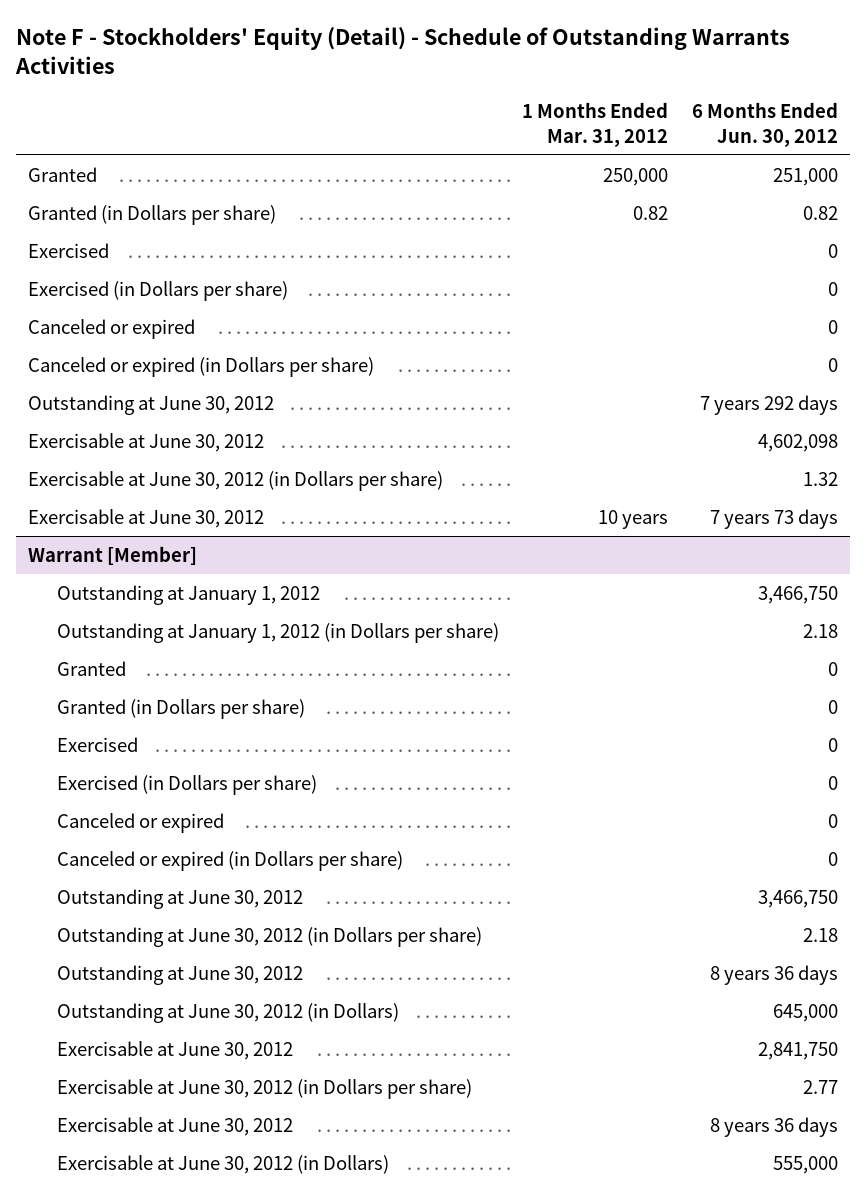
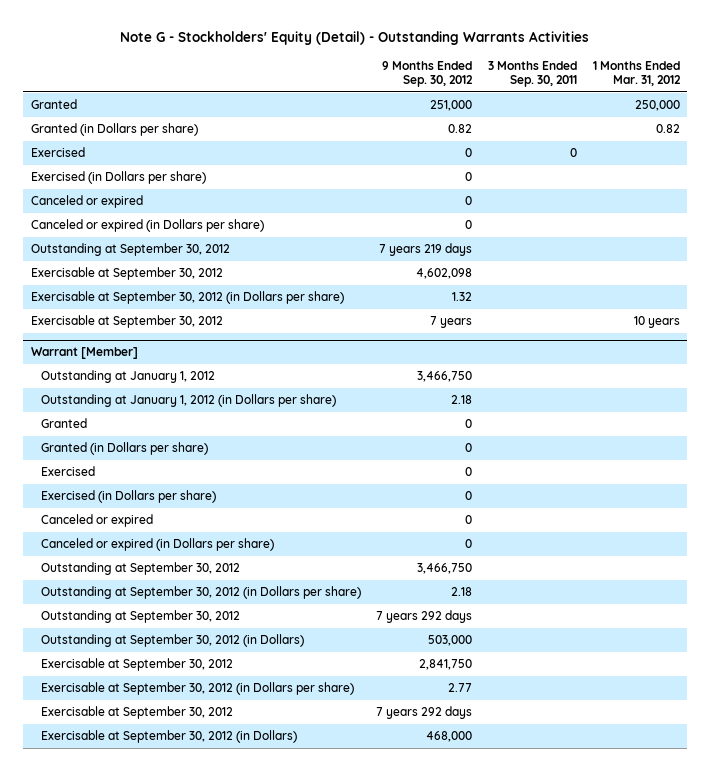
- Note F - Stockholders' Equity (Detail) - Schedule of Outstanding Warrants Activities
+ Note G - Stockholders' Equity (Detail) - Outstanding Warrants Activities
- | 1 Months Ended Mar. 31, 2012 | 6 Months Ended Jun. 30, 2012
+ | 9 Months Ended Sep. 30, 2012 | 3 Months Ended Sep. 30, 2011 | 1 Months Ended Mar. 31, 2012
- Outstanding at June 30, 2012 | | 7 years 292 days
- Exercisable at June 30, 2012 | | 4,602,098
- Exercisable at June 30, 2012 (in Dollars per share) | | 1.32
- Exercisable at June 30, 2012 | 10 years | 7 years 73 days
+ Outstanding at September 30, 2012 | 7 years 219 days | |
+ Exercisable at September 30, 2012 | 4,602,098 | |
+ Exercisable at September 30, 2012 (in Dollars per share) | 1.32 | |
+ Exercisable at September 30, 2012 | 7 years | | 10 years
@ Warrant [Member]
- Outstanding at June 30, 2012 | | 3,466,750
- Outstanding at June 30, 2012 (in Dollars per share) | | 2.18
- Outstanding at June 30, 2012 | | 8 years 36 days
- Outstanding at June 30, 2012 (in Dollars) | | 645,000
- Exercisable at June 30, 2012 | | 2,841,750
- Exercisable at June 30, 2012 (in Dollars per share) | | 2.77
- Exercisable at June 30, 2012 | | 8 years 36 days
- Exercisable at June 30, 2012 (in Dollars) | | 555,000
+ Outstanding at September 30, 2012 | 3,466,750 | |
+ Outstanding at September 30, 2012 (in Dollars per share) | 2.18 | |
+ Outstanding at September 30, 2012 | 7 years 292 days | |
+ Outstanding at September 30, 2012 (in Dollars) | 503,000 | |
+ Exercisable at September 30, 2012 | 2,841,750 | |
+ Exercisable at September 30, 2012 (in Dollars per share) | 2.77 | |
+ Exercisable at September 30, 2012 | 7 years 292 days | |
+ Exercisable at September 30, 2012 (in Dollars) | 468,000 | |

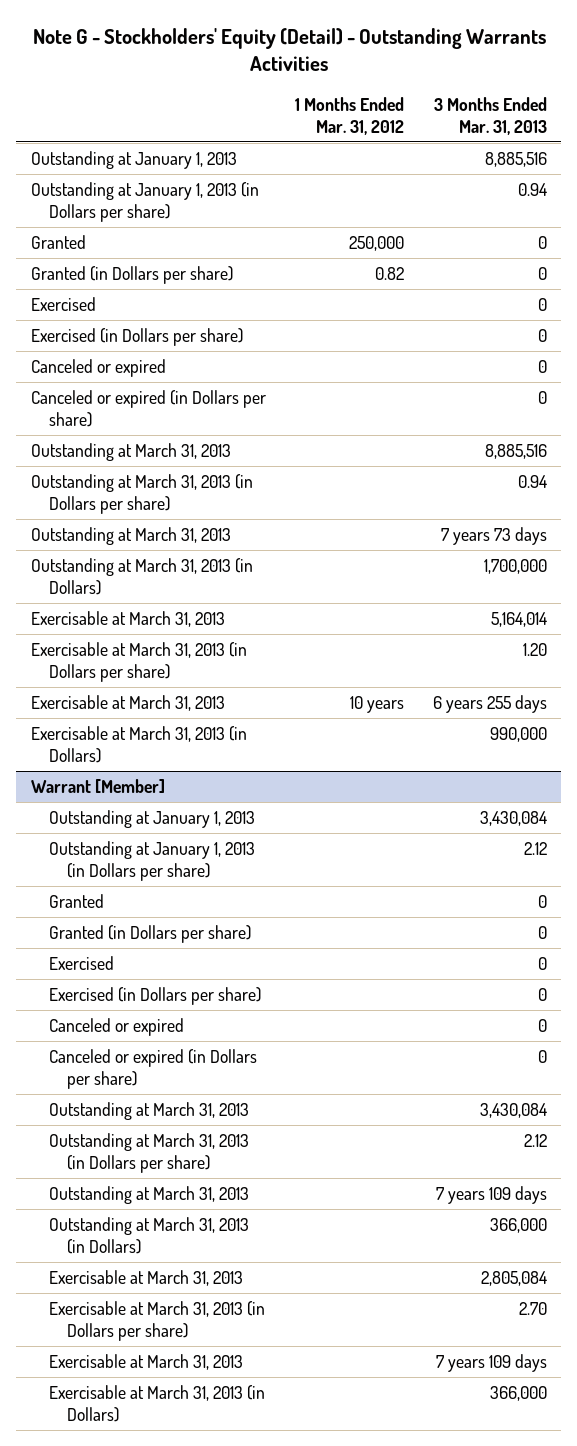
- | 9 Months Ended Sep. 30, 2012 | 3 Months Ended Sep. 30, 2011 | 1 Months Ended Mar. 31, 2012
+ | 1 Months Ended Mar. 31, 2012 | 3 Months Ended Mar. 31, 2013
+ Outstanding at January 1, 2013 | | 8,885,516
+ Outstanding at January 1, 2013 (in Dollars per share) | | 0.94
- Outstanding at September 30, 2012 | 7 years 219 days | |
- Exercisable at September 30, 2012 | 4,602,098 | |
- Exercisable at September 30, 2012 (in Dollars per share) | 1.32 | |
- Exercisable at September 30, 2012 | 7 years | | 10 years
+ Outstanding at March 31, 2013 | | 8,885,516
+ Outstanding at March 31, 2013 (in Dollars per share) | | 0.94
+ Outstanding at March 31, 2013 | | 7 years 73 days
+ Outstanding at March 31, 2013 (in Dollars) | | 1,700,000
+ Exercisable at March 31, 2013 | | 5,164,014
+ Exercisable at March 31, 2013 (in Dollars per share) | | 1.20
+ Exercisable at March 31, 2013 | 10 years | 6 years 255 days
+ Exercisable at March 31, 2013 (in Dollars) | | 990,000
@ Warrant [Member]
- Outstanding at January 1, 2012 | 3,466,750 | |
- Outstanding at January 1, 2012 (in Dollars per share) | 2.18 | |
+ Outstanding at January 1, 2013 | | 3,430,084
+ Outstanding at January 1, 2013 (in Dollars per share) | | 2.12
- Outstanding at September 30, 2012 | 3,466,750 | |
- Outstanding at September 30, 2012 (in Dollars per share) | 2.18 | |
- Outstanding at September 30, 2012 | 7 years 292 days | |
- Outstanding at September 30, 2012 (in Dollars) | 503,000 | |
- Exercisable at September 30, 2012 | 2,841,750 | |
- Exercisable at September 30, 2012 (in Dollars per share) | 2.77 | |
- Exercisable at September 30, 2012 | 7 years 292 days | |
- Exercisable at September 30, 2012 (in Dollars) | 468,000 | |
+ Outstanding at March 31, 2013 | | 3,430,084
+ Outstanding at March 31, 2013 (in Dollars per share) | | 2.12
+ Outstanding at March 31, 2013 | | 7 years 109 days
+ Outstanding at March 31, 2013 (in Dollars) | | 366,000
+ Exercisable at March 31, 2013 | | 2,805,084
+ Exercisable at March 31, 2013 (in Dollars per share) | | 2.70
+ Exercisable at March 31, 2013 | | 7 years 109 days
+ Exercisable at March 31, 2013 (in Dollars) | | 366,000

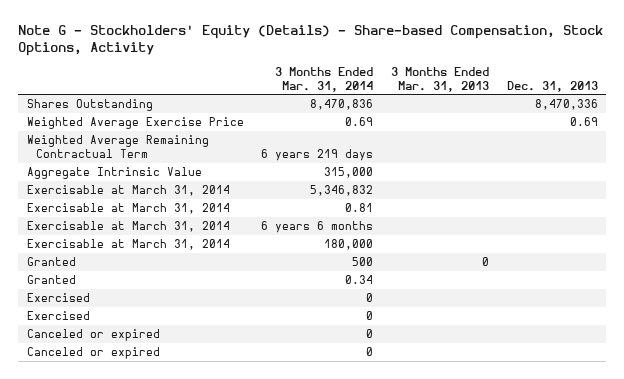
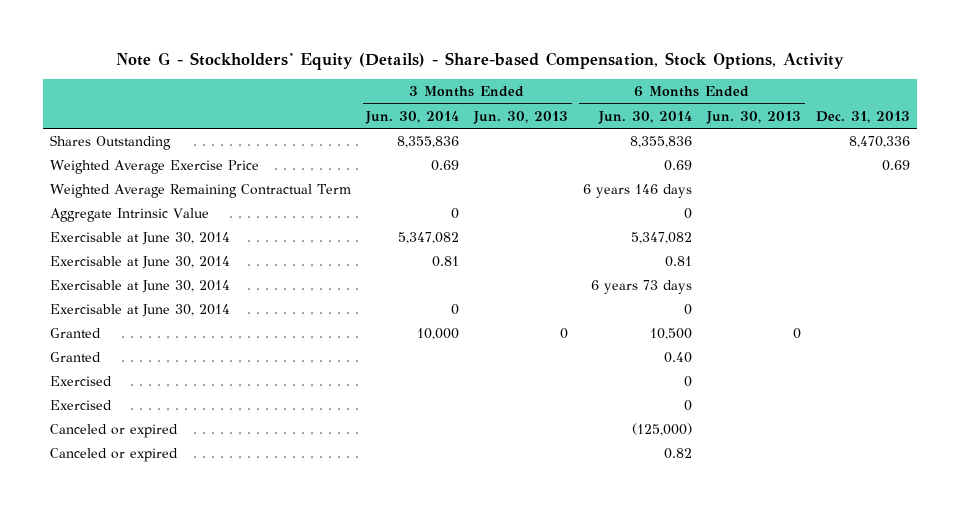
- | 3 Months Ended Mar. 31, 2014 | 3 Months Ended Mar. 31, 2013 | Dec. 31, 2013
+ | 3 Months Ended Jun. 30, 2014 | 3 Months Ended Jun. 30, 2013 | 6 Months Ended Jun. 30, 2014 | 6 Months Ended Jun. 30, 2013 | Dec. 31, 2013
- Exercisable at March 31, 2014 | 5,346,832 | |
- Exercisable at March 31, 2014 | 0.81 | |
- Exercisable at March 31, 2014 | 6 years 6 months | |
- Exercisable at March 31, 2014 | 180,000 | |
+ Exercisable at June 30, 2014 | 5,347,082 | | 5,347,082 | |
+ Exercisable at June 30, 2014 | 0.81 | | 0.81 | |
+ Exercisable at June 30, 2014 | | | 6 years 73 days | |
+ Exercisable at June 30, 2014 | 0 | | 0 | |

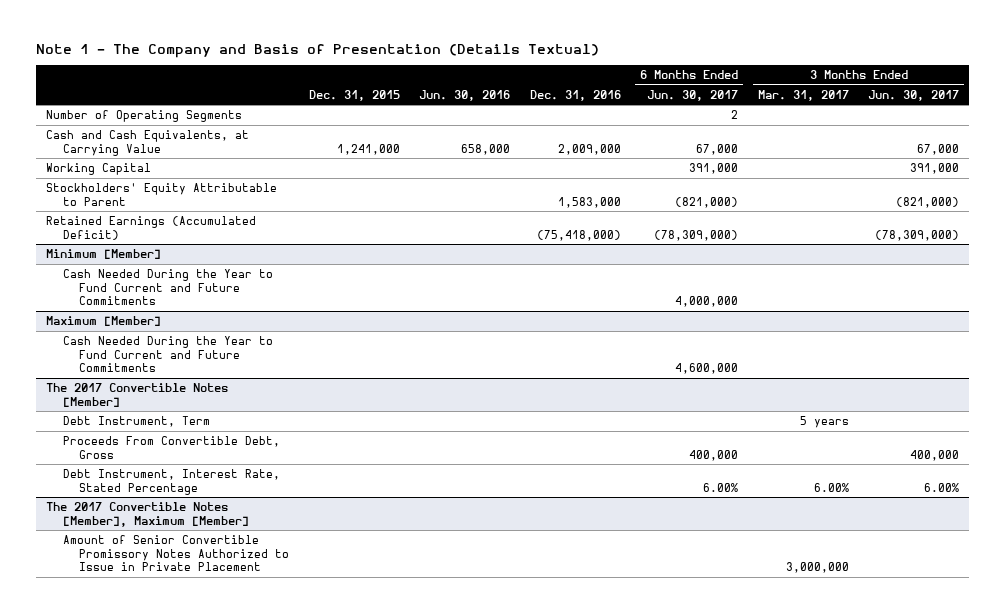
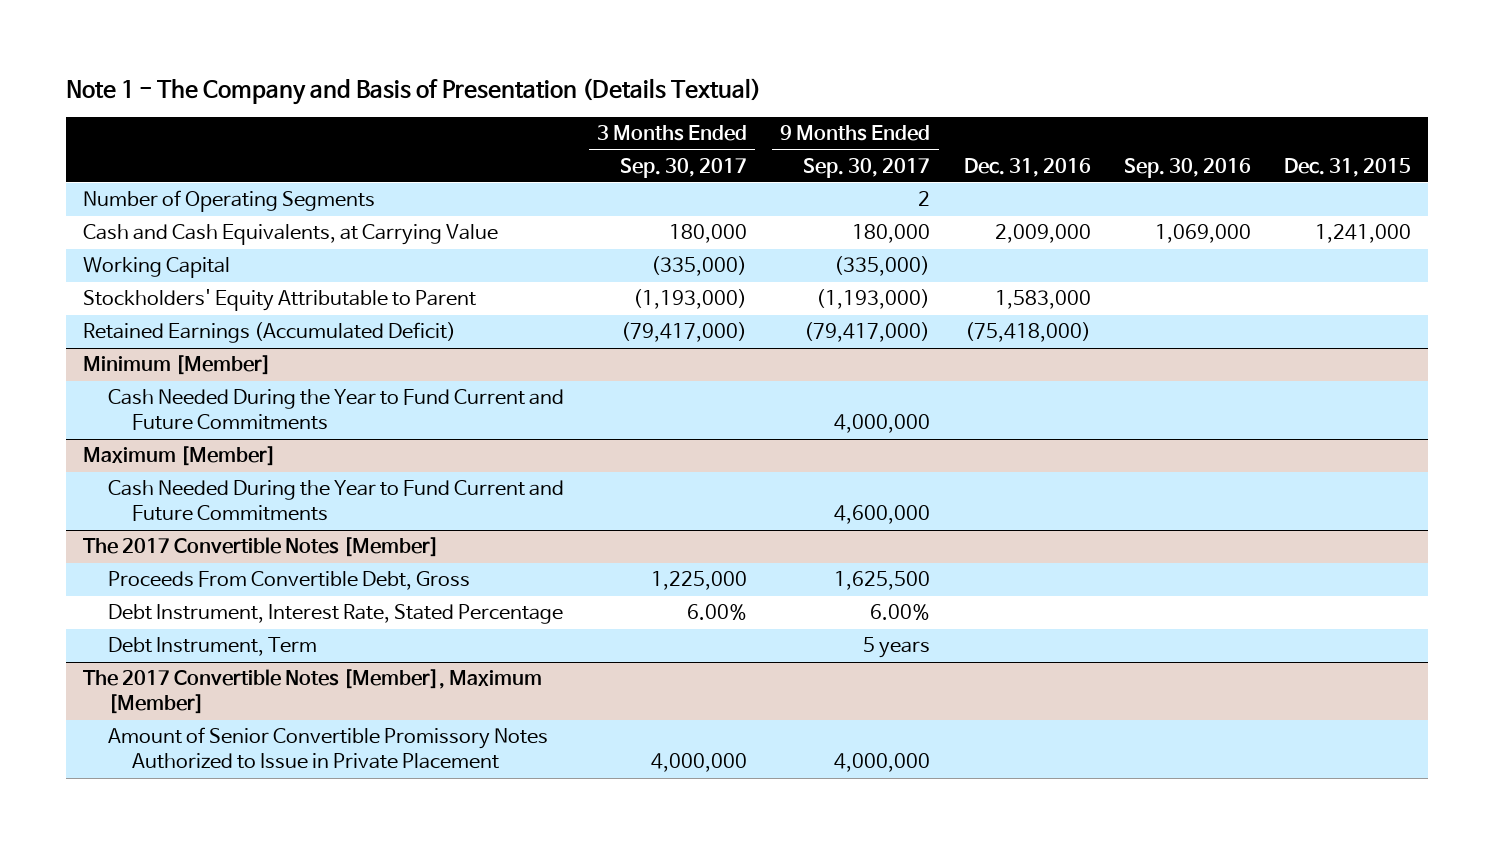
- | Dec. 31, 2015 | Jun. 30, 2016 | Dec. 31, 2016 | 6 Months Ended Jun. 30, 2017 | 3 Months Ended Mar. 31, 2017 | 3 Months Ended Jun. 30, 2017
+ | 3 Months Ended Sep. 30, 2017 | 9 Months Ended Sep. 30, 2017 | Dec. 31, 2016 | Sep. 30, 2016 | Dec. 31, 2015
@ The 2017 Convertible Notes [Member]
moved down: Debt Instrument, Term | | 5 years | | |

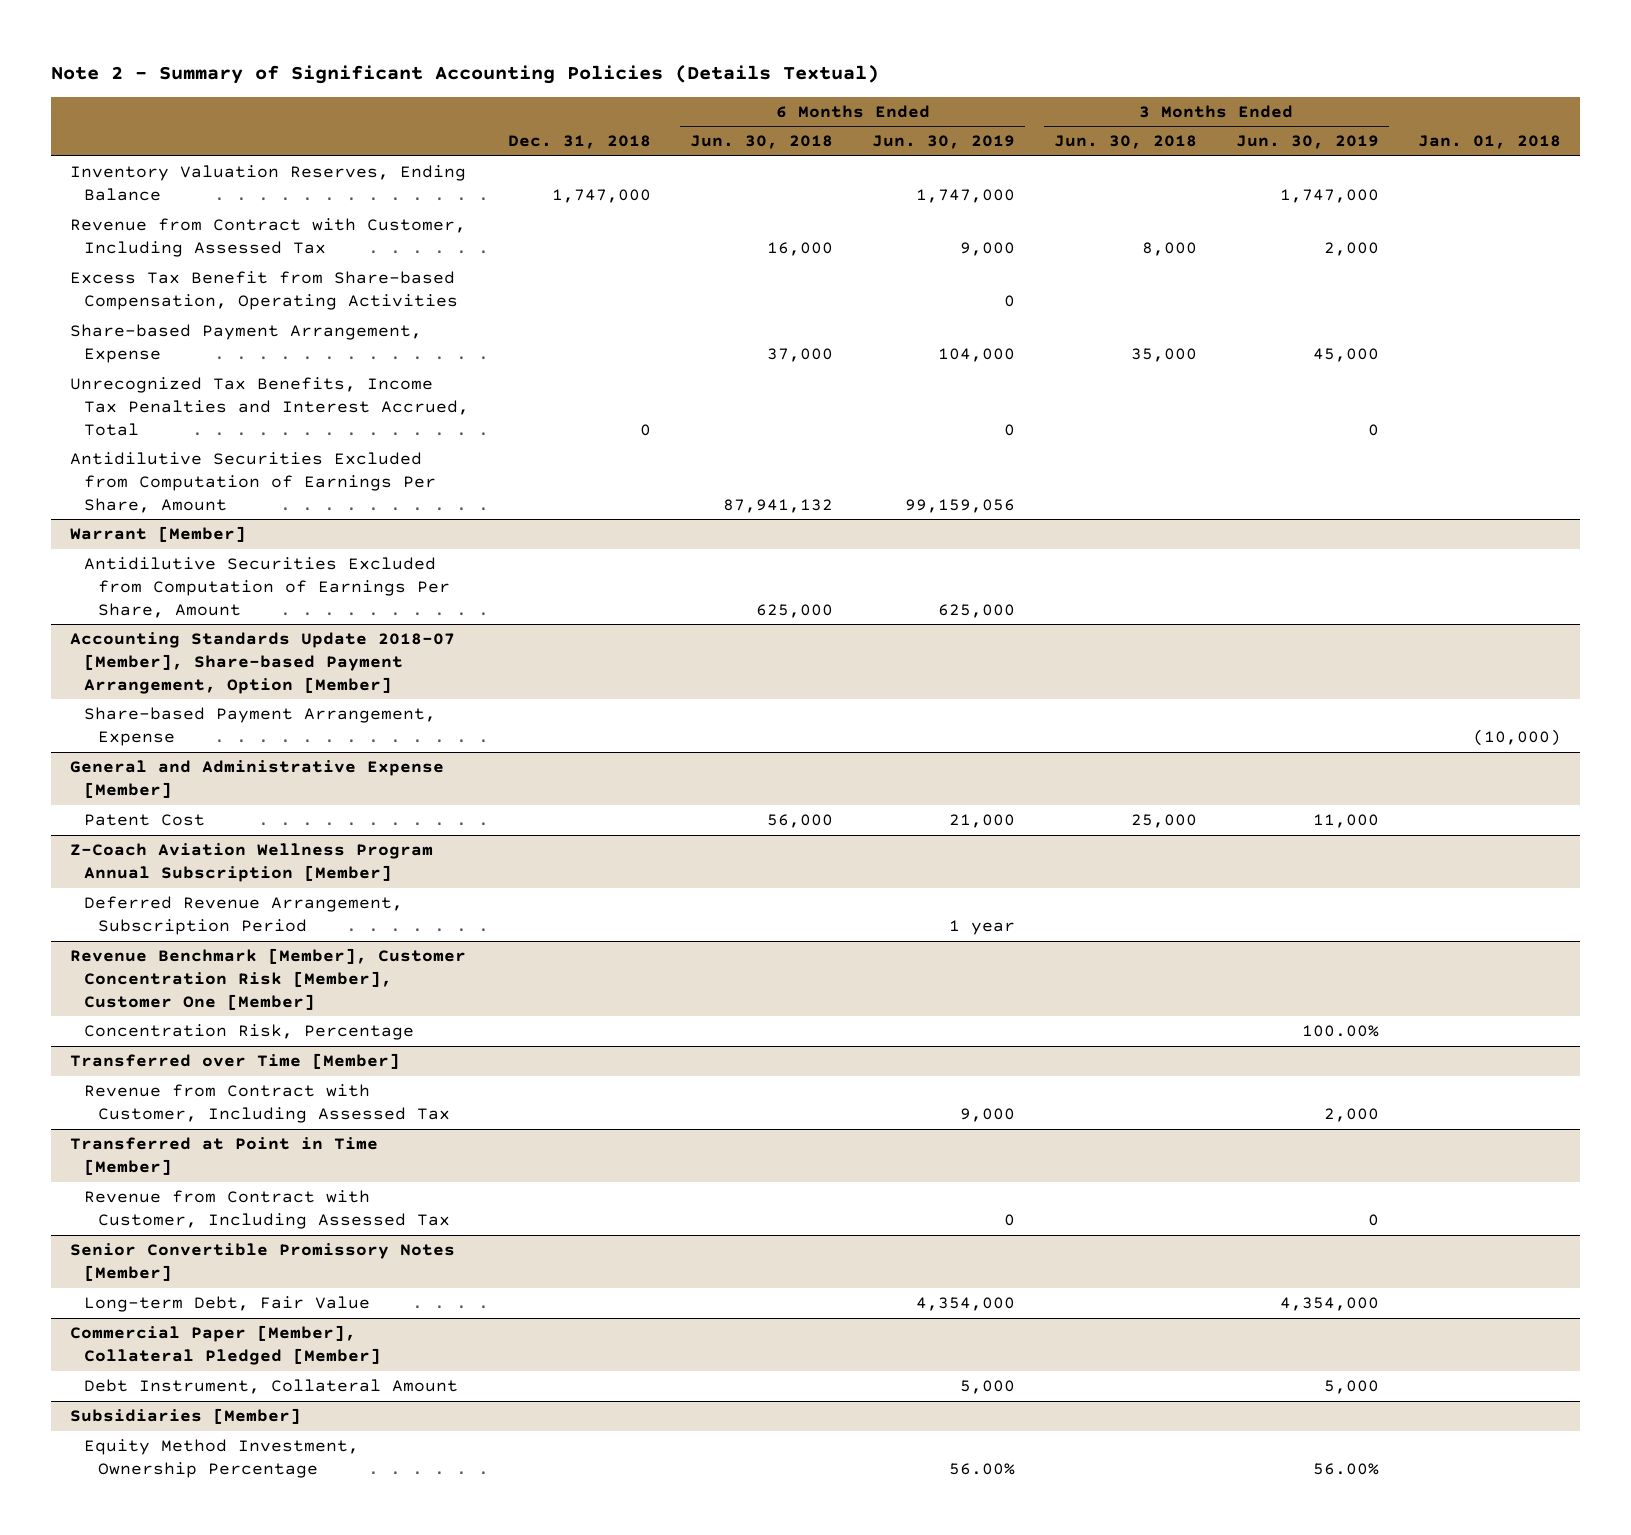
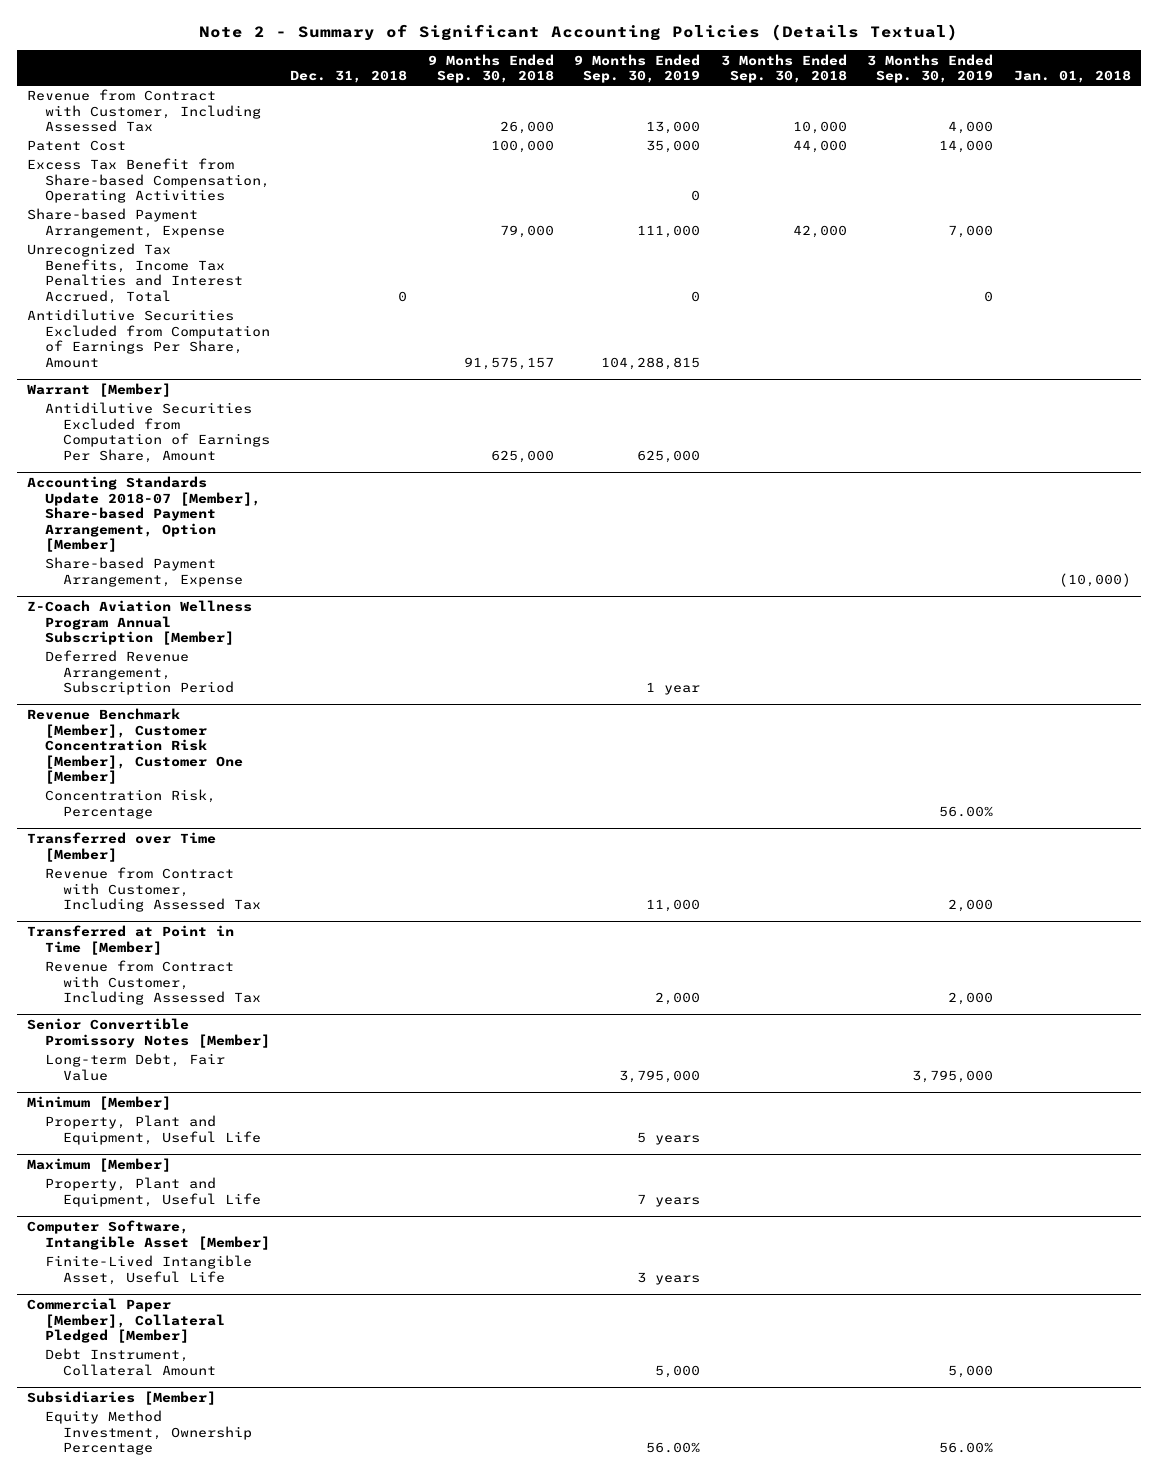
- | Dec. 31, 2018 | 6 Months Ended Jun. 30, 2018 | 6 Months Ended Jun. 30, 2019 | 3 Months Ended Jun. 30, 2018 | 3 Months Ended Jun. 30, 2019 | Jan. 01, 2018
+ | Dec. 31, 2018 | 9 Months Ended Sep. 30, 2018 | 9 Months Ended Sep. 30, 2019 | 3 Months Ended Sep. 30, 2018 | 3 Months Ended Sep. 30, 2019 | Jan. 01, 2018
- Inventory Valuation Reserves, Ending Balance | 1,747,000 | | 1,747,000 | | 1,747,000 |
+ Patent Cost | | 100,000 | 35,000 | 44,000 | 14,000 |
- General and Administrative Expense [Member]
- Patent Cost | | 56,000 | 21,000 | 25,000 | 11,000 |
+ Minimum [Member]
+ Property, Plant and Equipment, Useful Life | | | 5 years | | |
+ Maximum [Member]
+ Property, Plant and Equipment, Useful Life | | | 7 years | | |
+ Computer Software, Intangible Asset [Member]
+ Finite-Lived Intangible Asset, Useful Life | | | 3 years | | |

